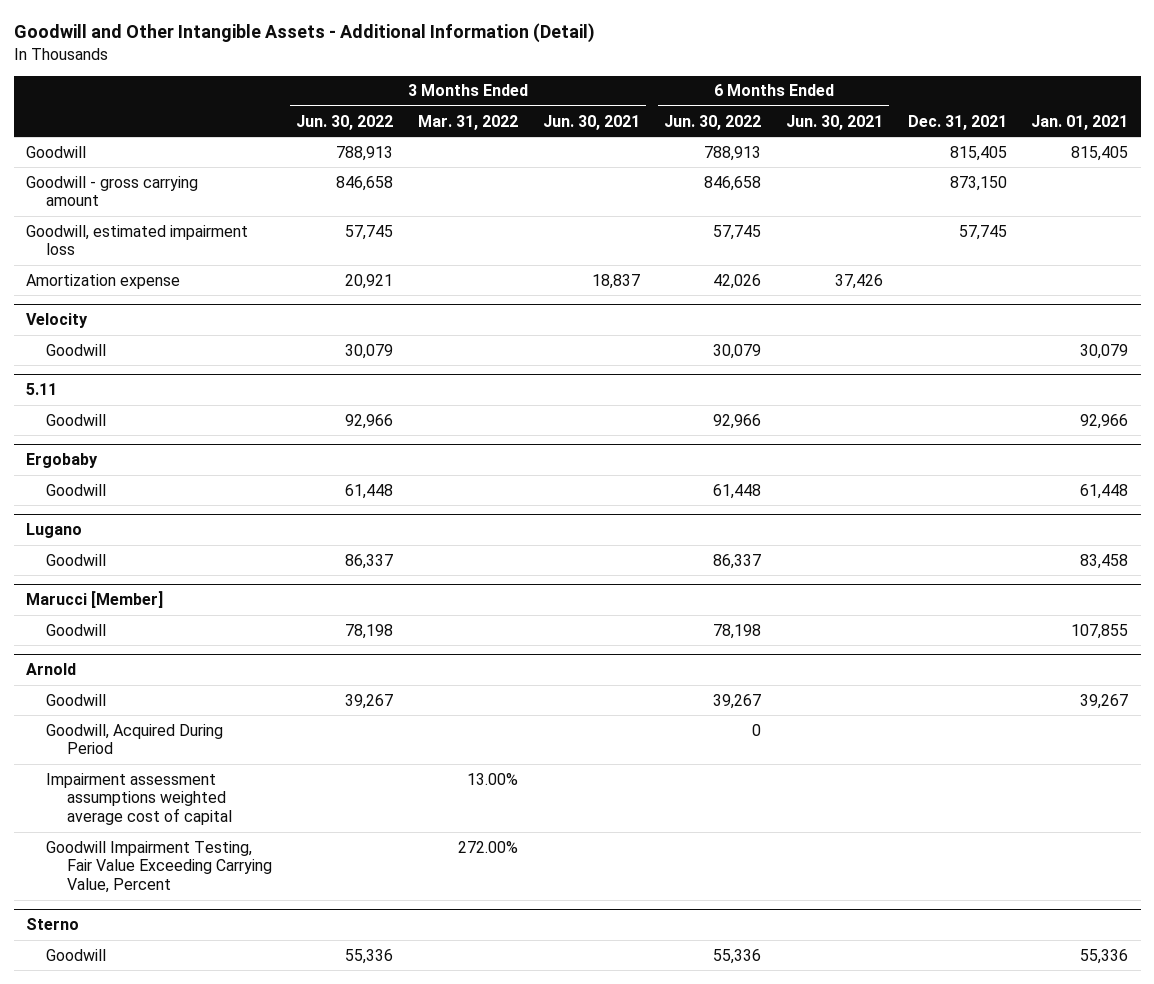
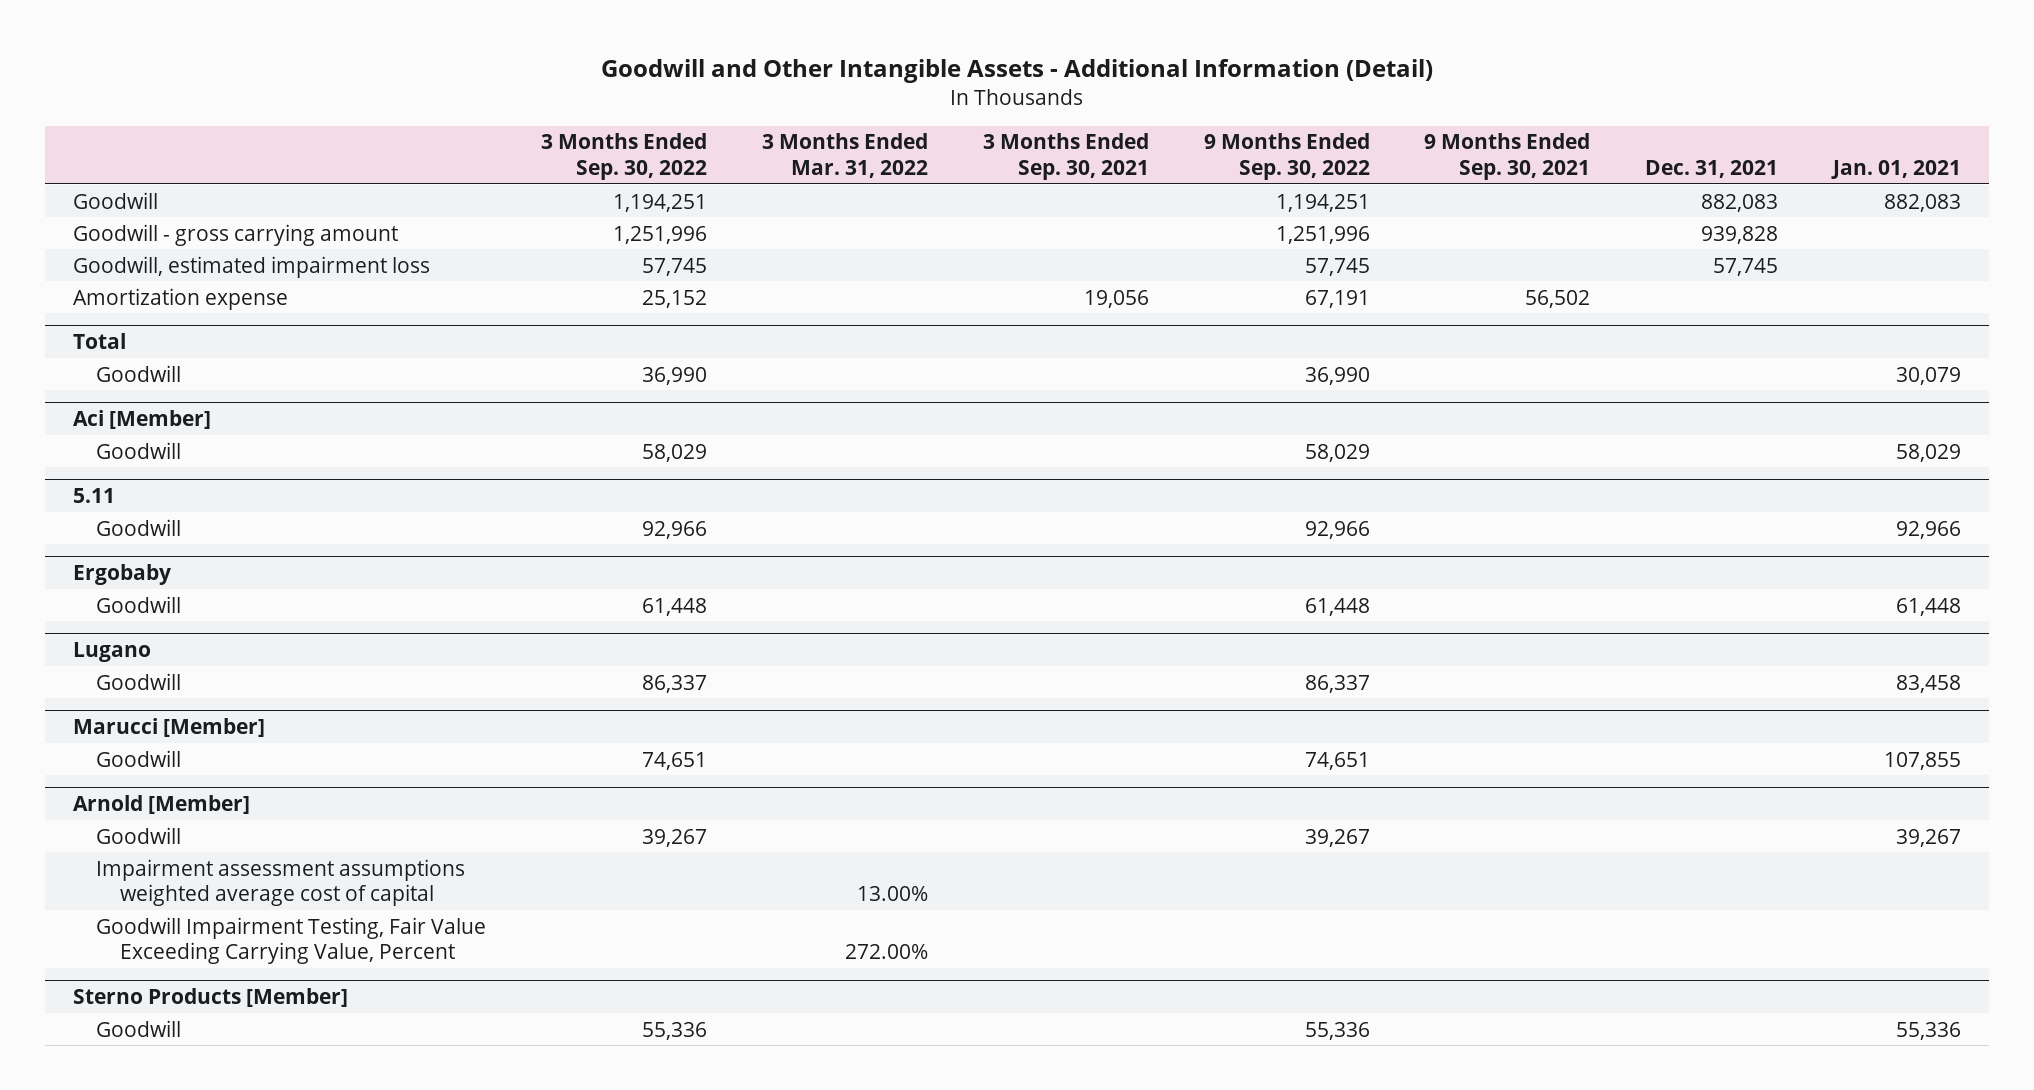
- | 3 Months Ended Jun. 30, 2022 | 3 Months Ended Mar. 31, 2022 | 3 Months Ended Jun. 30, 2021 | 6 Months Ended Jun. 30, 2022 | 6 Months Ended Jun. 30, 2021 | Dec. 31, 2021 | Jan. 01, 2021
+ | 3 Months Ended Sep. 30, 2022 | 3 Months Ended Mar. 31, 2022 | 3 Months Ended Sep. 30, 2021 | 9 Months Ended Sep. 30, 2022 | 9 Months Ended Sep. 30, 2021 | Dec. 31, 2021 | Jan. 01, 2021
- Goodwill | 788,913 | | | 788,913 | | 815,405 | 815,405
- Goodwill - gross carrying amount | 846,658 | | | 846,658 | | 873,150 |
+ Goodwill | 1,194,251 | | | 1,194,251 | | 882,083 | 882,083
+ Goodwill - gross carrying amount | 1,251,996 | | | 1,251,996 | | 939,828 |
- Velocity
+ Total
+ Aci [Member]
+ Goodwill | 58,029 | | | 58,029 | | | 58,029
- Arnold
+ Arnold [Member]
- Goodwill, Acquired During Period | | | | 0 | | |
- Sterno
+ Sterno Products [Member]

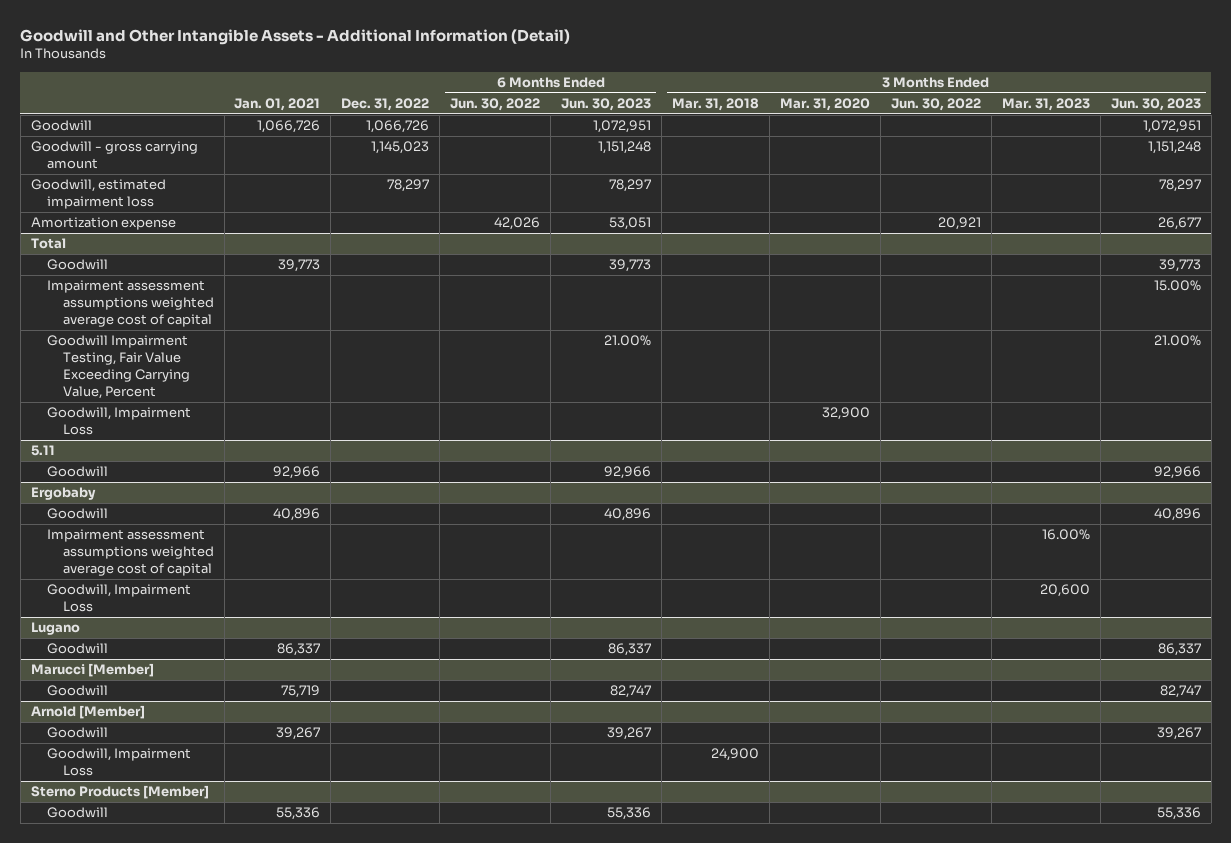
- | 3 Months Ended Sep. 30, 2022 | 3 Months Ended Mar. 31, 2022 | 3 Months Ended Sep. 30, 2021 | 9 Months Ended Sep. 30, 2022 | 9 Months Ended Sep. 30, 2021 | Dec. 31, 2021 | Jan. 01, 2021
+ | Jan. 01, 2021 | Dec. 31, 2022 | 6 Months Ended Jun. 30, 2022 | 6 Months Ended Jun. 30, 2023 | 3 Months Ended Mar. 31, 2018 | 3 Months Ended Mar. 31, 2020 | 3 Months Ended Jun. 30, 2022 | 3 Months Ended Mar. 31, 2023 | 3 Months Ended Jun. 30, 2023
- Goodwill | 1,194,251 | | | 1,194,251 | | 882,083 | 882,083
+ Goodwill | 1,066,726 | 1,066,726 | | 1,072,951 | | | | | 1,072,951
@ Total
- Goodwill | 36,990 | | | 36,990 | | | 30,079
- Aci [Member]
- Goodwill | 58,029 | | | 58,029 | | | 58,029
@ Total
+ Goodwill | 39,773 | | | 39,773 | | | | | 39,773
+ Impairment assessment assumptions weighted average cost of capital | | | | | | | | | 15.00%
+ Goodwill Impairment Testing, Fair Value Exceeding Carrying Value, Percent | | | | 21.00% | | | | | 21.00%
+ Goodwill, Impairment Loss | | | | | | 32,900 | | |
@ Ergobaby
- Goodwill | 61,448 | | | 61,448 | | | 61,448
+ Goodwill | 40,896 | | | 40,896 | | | | | 40,896
+ Impairment assessment assumptions weighted average cost of capital | | | | | | | | 16.00% |
+ Goodwill, Impairment Loss | | | | | | | | 20,600 |
@ Lugano
- Goodwill | 86,337 | | | 86,337 | | | 83,458
+ Goodwill | 86,337 | | | 86,337 | | | | | 86,337
@ Marucci [Member]
- Goodwill | 74,651 | | | 74,651 | | | 107,855
+ Goodwill | 75,719 | | | 82,747 | | | | | 82,747
@ Arnold [Member]
- Impairment assessment assumptions weighted average cost of capital | | 13.00% | | | | |
- Goodwill Impairment Testing, Fair Value Exceeding Carrying Value, Percent | | 272.00% | | | | |
+ Goodwill, Impairment Loss | | | | | 24,900 | | | |

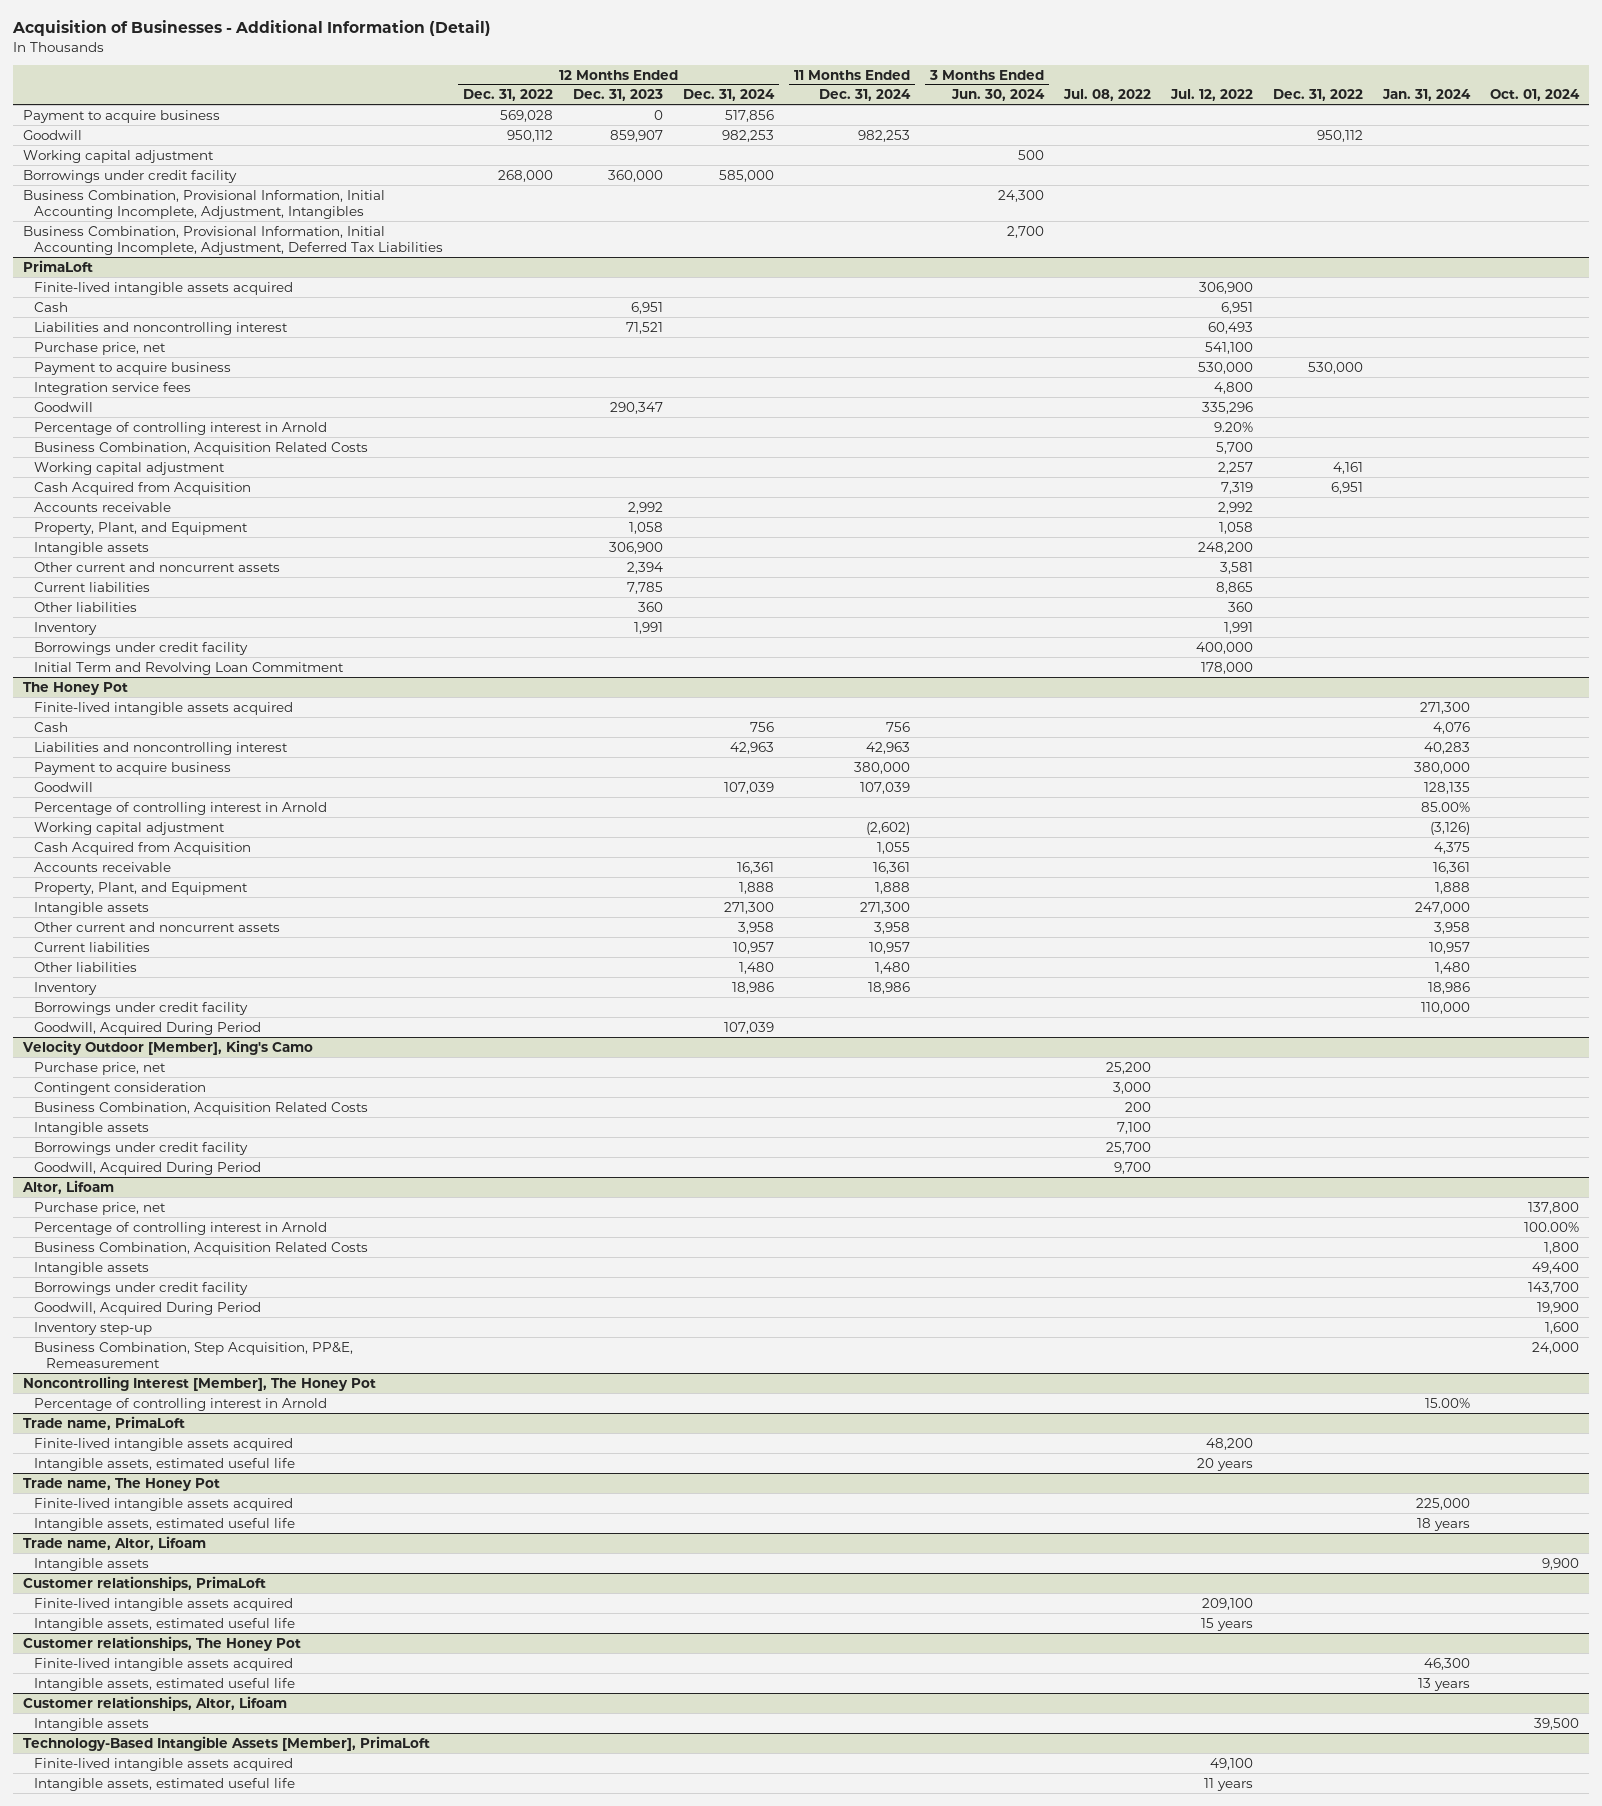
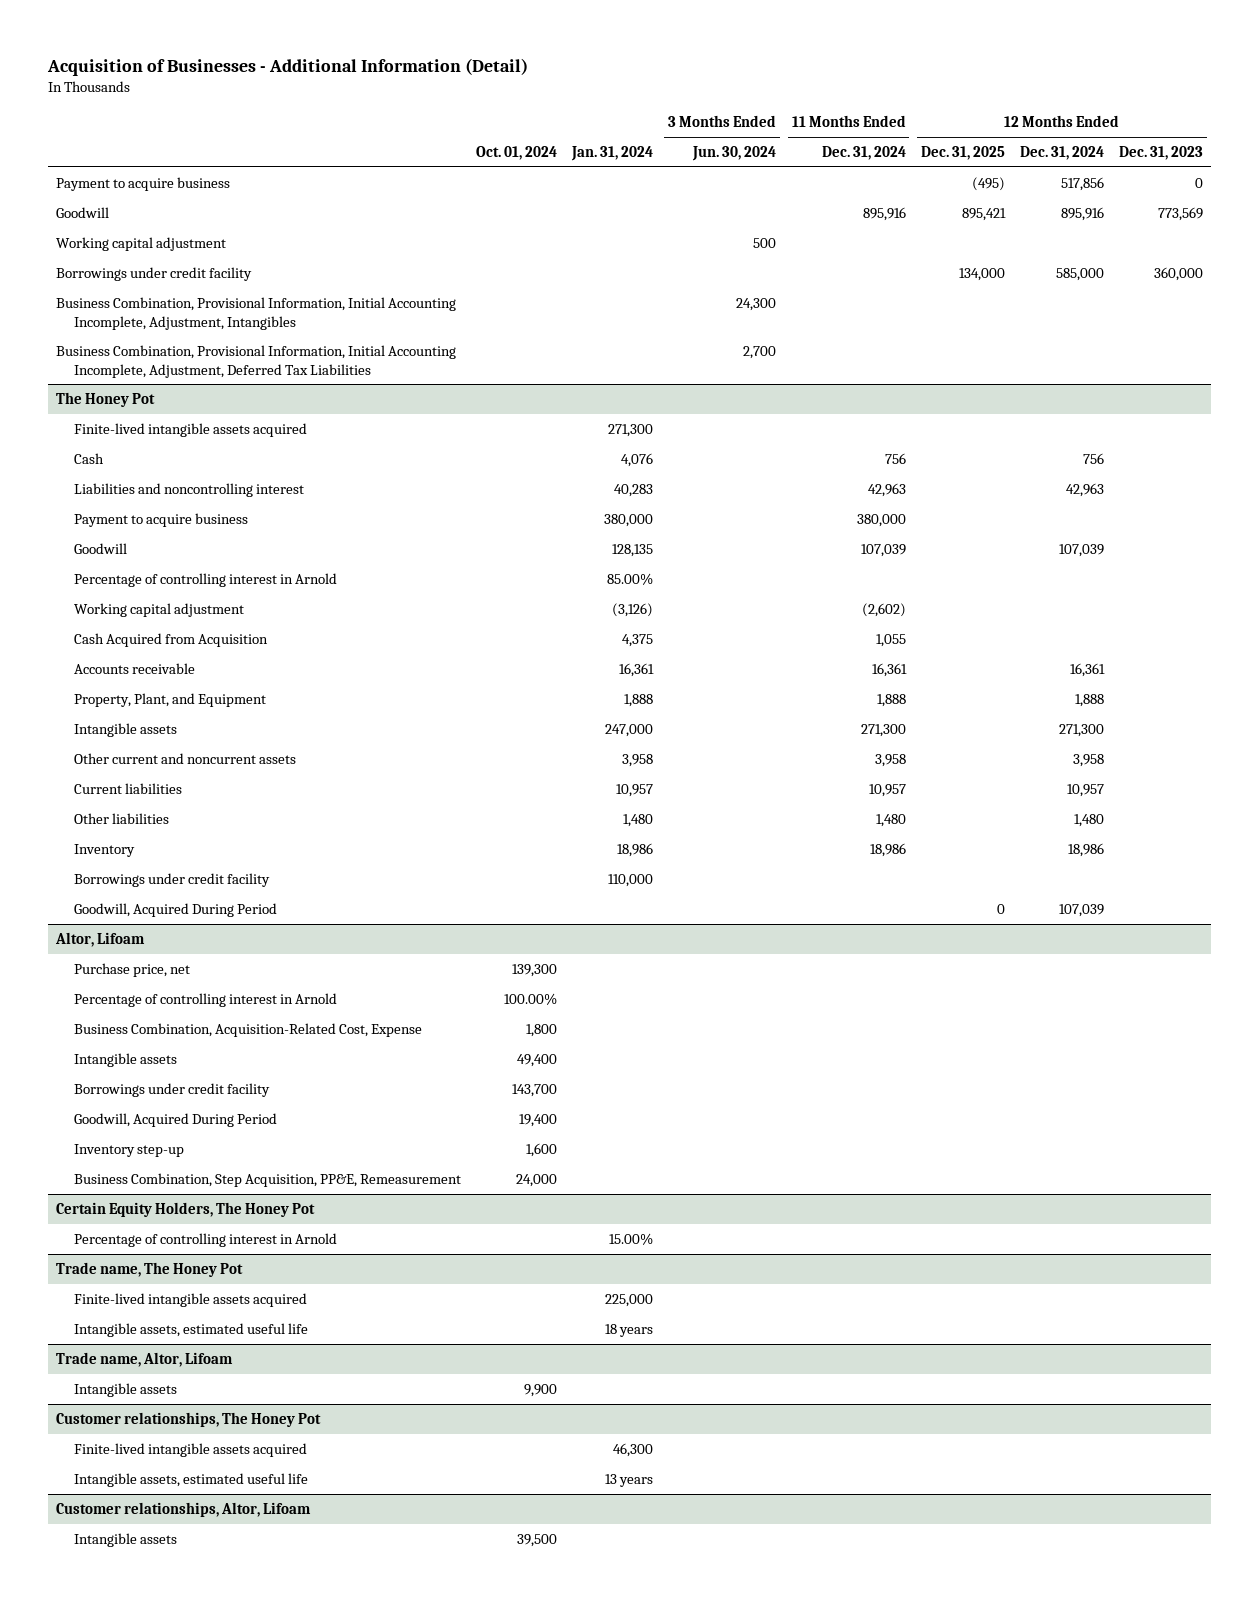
- | 12 Months Ended Dec. 31, 2022 | 12 Months Ended Dec. 31, 2023 | 12 Months Ended Dec. 31, 2024 | 11 Months Ended Dec. 31, 2024 | 3 Months Ended Jun. 30, 2024 | Jul. 08, 2022 | Jul. 12, 2022 | Dec. 31, 2022 | Jan. 31, 2024 | Oct. 01, 2024
+ | Oct. 01, 2024 | Jan. 31, 2024 | 3 Months Ended Jun. 30, 2024 | 11 Months Ended Dec. 31, 2024 | 12 Months Ended Dec. 31, 2025 | 12 Months Ended Dec. 31, 2024 | 12 Months Ended Dec. 31, 2023
- Goodwill | 950,112 | 859,907 | 982,253 | 982,253 | | | | 950,112 | |
+ Goodwill | | | | 895,916 | 895,421 | 895,916 | 773,569
- PrimaLoft
- Finite-lived intangible assets acquired | | | | | | | 306,900 | | |
- Cash | | 6,951 | | | | | 6,951 | | |
- Liabilities and noncontrolling interest | | 71,521 | | | | | 60,493 | | |
- Purchase price, net | | | | | | | 541,100 | | |
- Payment to acquire business | | | | | | | 530,000 | 530,000 | |
- Integration service fees | | | | | | | 4,800 | | |
- Goodwill | | 290,347 | | | | | 335,296 | | |
- Percentage of controlling interest in Arnold | | | | | | | 9.20% | | |
- Business Combination, Acquisition Related Costs | | | | | | | 5,700 | | |
- Working capital adjustment | | | | | | | 2,257 | 4,161 | |
- Cash Acquired from Acquisition | | | | | | | 7,319 | 6,951 | |
- Accounts receivable | | 2,992 | | | | | 2,992 | | |
- Property, Plant, and Equipment | | 1,058 | | | | | 1,058 | | |
- Intangible assets | | 306,900 | | | | | 248,200 | | |
- Other current and noncurrent assets | | 2,394 | | | | | 3,581 | | |
- Current liabilities | | 7,785 | | | | | 8,865 | | |
- Other liabilities | | 360 | | | | | 360 | | |
- Inventory | | 1,991 | | | | | 1,991 | | |
- Borrowings under credit facility | | | | | | | 400,000 | | |
- Initial Term and Revolving Loan Commitment | | | | | | | 178,000 | | |
- Velocity Outdoor [Member], King's Camo
- Purchase price, net | | | | | | 25,200 | | | |
- Contingent consideration | | | | | | 3,000 | | | |
- Business Combination, Acquisition Related Costs | | | | | | 200 | | | |
- Intangible assets | | | | | | 7,100 | | | |
- Borrowings under credit facility | | | | | | 25,700 | | | |
- Goodwill, Acquired During Period | | | | | | 9,700 | | | |
@ Altor, Lifoam
- Purchase price, net | | | | | | | | | | 137,800
+ Purchase price, net | 139,300 | | | | | |
- Business Combination, Acquisition Related Costs | | | | | | | | | | 1,800
+ Business Combination, Acquisition-Related Cost, Expense | 1,800 | | | | | |
- Goodwill, Acquired During Period | | | | | | | | | | 19,900
+ Goodwill, Acquired During Period | 19,400 | | | | | |
- Noncontrolling Interest [Member], The Honey Pot
+ Certain Equity Holders, The Honey Pot
- Trade name, PrimaLoft
- Finite-lived intangible assets acquired | | | | | | | 48,200 | | |
- Intangible assets, estimated useful life | | | | | | | 20 years | | |
- Customer relationships, PrimaLoft
- Finite-lived intangible assets acquired | | | | | | | 209,100 | | |
- Intangible assets, estimated useful life | | | | | | | 15 years | | |
- Technology-Based Intangible Assets [Member], PrimaLoft
- Finite-lived intangible assets acquired | | | | | | | 49,100 | | |
- Intangible assets, estimated useful life | | | | | | | 11 years | | |

